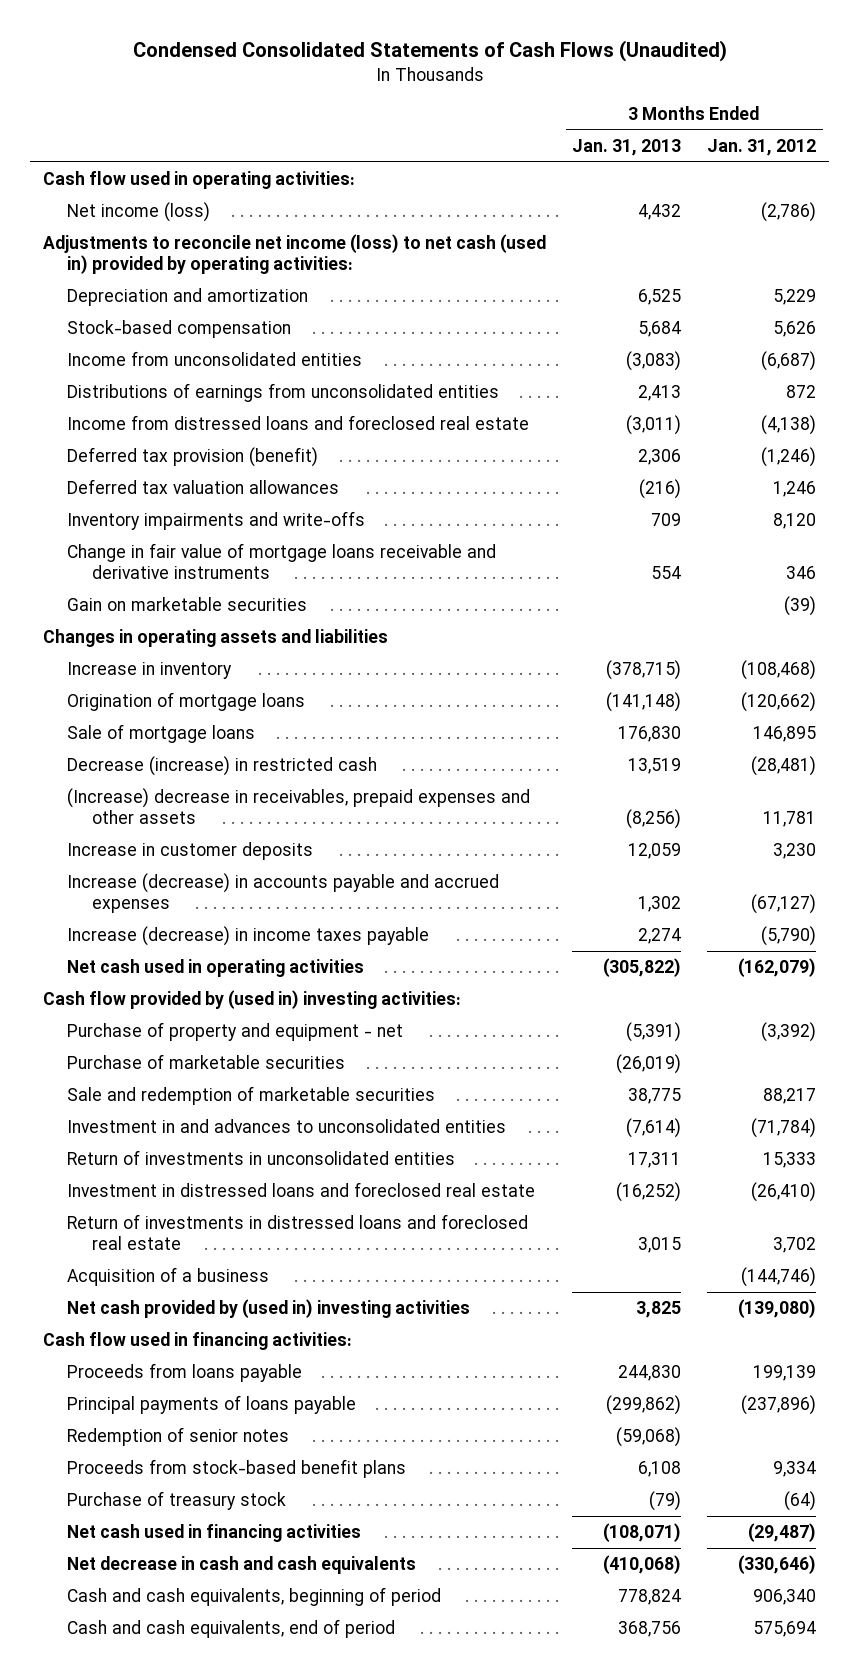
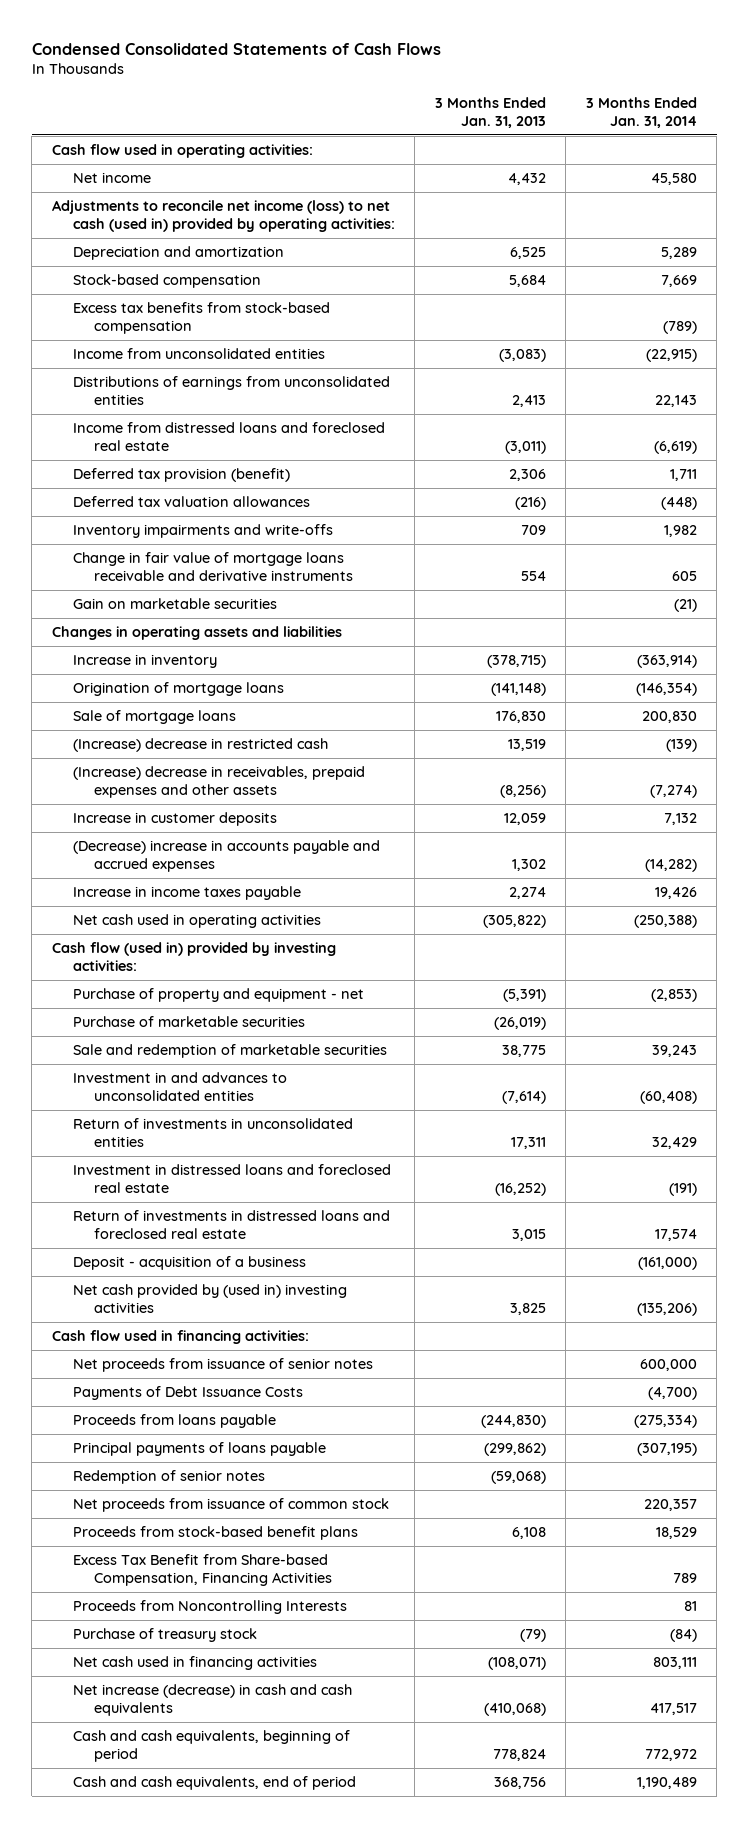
- Condensed Consolidated Statements of Cash Flows (Unaudited)
+ Condensed Consolidated Statements of Cash Flows
- | 3 Months Ended Jan. 31, 2013 | 3 Months Ended Jan. 31, 2012
+ | 3 Months Ended Jan. 31, 2013 | 3 Months Ended Jan. 31, 2014
- Net income (loss) | 4,432 | (2,786)
+ Net income | 4,432 | 45,580
+ Excess tax benefits from stock-based compensation | | (789)
- Decrease (increase) in restricted cash | 13,519 | (28,481)
+ (Increase) decrease in restricted cash | 13,519 | (139)
- Increase (decrease) in accounts payable and accrued expenses | 1,302 | (67,127)
- Increase (decrease) in income taxes payable | 2,274 | (5,790)
+ (Decrease) increase in accounts payable and accrued expenses | 1,302 | (14,282)
+ Increase in income taxes payable | 2,274 | 19,426
- Cash flow provided by (used in) investing activities:
+ Cash flow (used in) provided by investing activities:
- Acquisition of a business | | (144,746)
+ Deposit - acquisition of a business | | (161,000)
- Proceeds from loans payable | 244,830 | 199,139
+ Net proceeds from issuance of senior notes | | 600,000
+ Payments of Debt Issuance Costs | | (4,700)
+ Proceeds from loans payable | (244,830) | (275,334)
+ Net proceeds from issuance of common stock | | 220,357
+ Excess Tax Benefit from Share-based Compensation, Financing Activities | | 789
+ Proceeds from Noncontrolling Interests | | 81
- Net decrease in cash and cash equivalents | (410,068) | (330,646)
+ Net increase (decrease) in cash and cash equivalents | (410,068) | 417,517

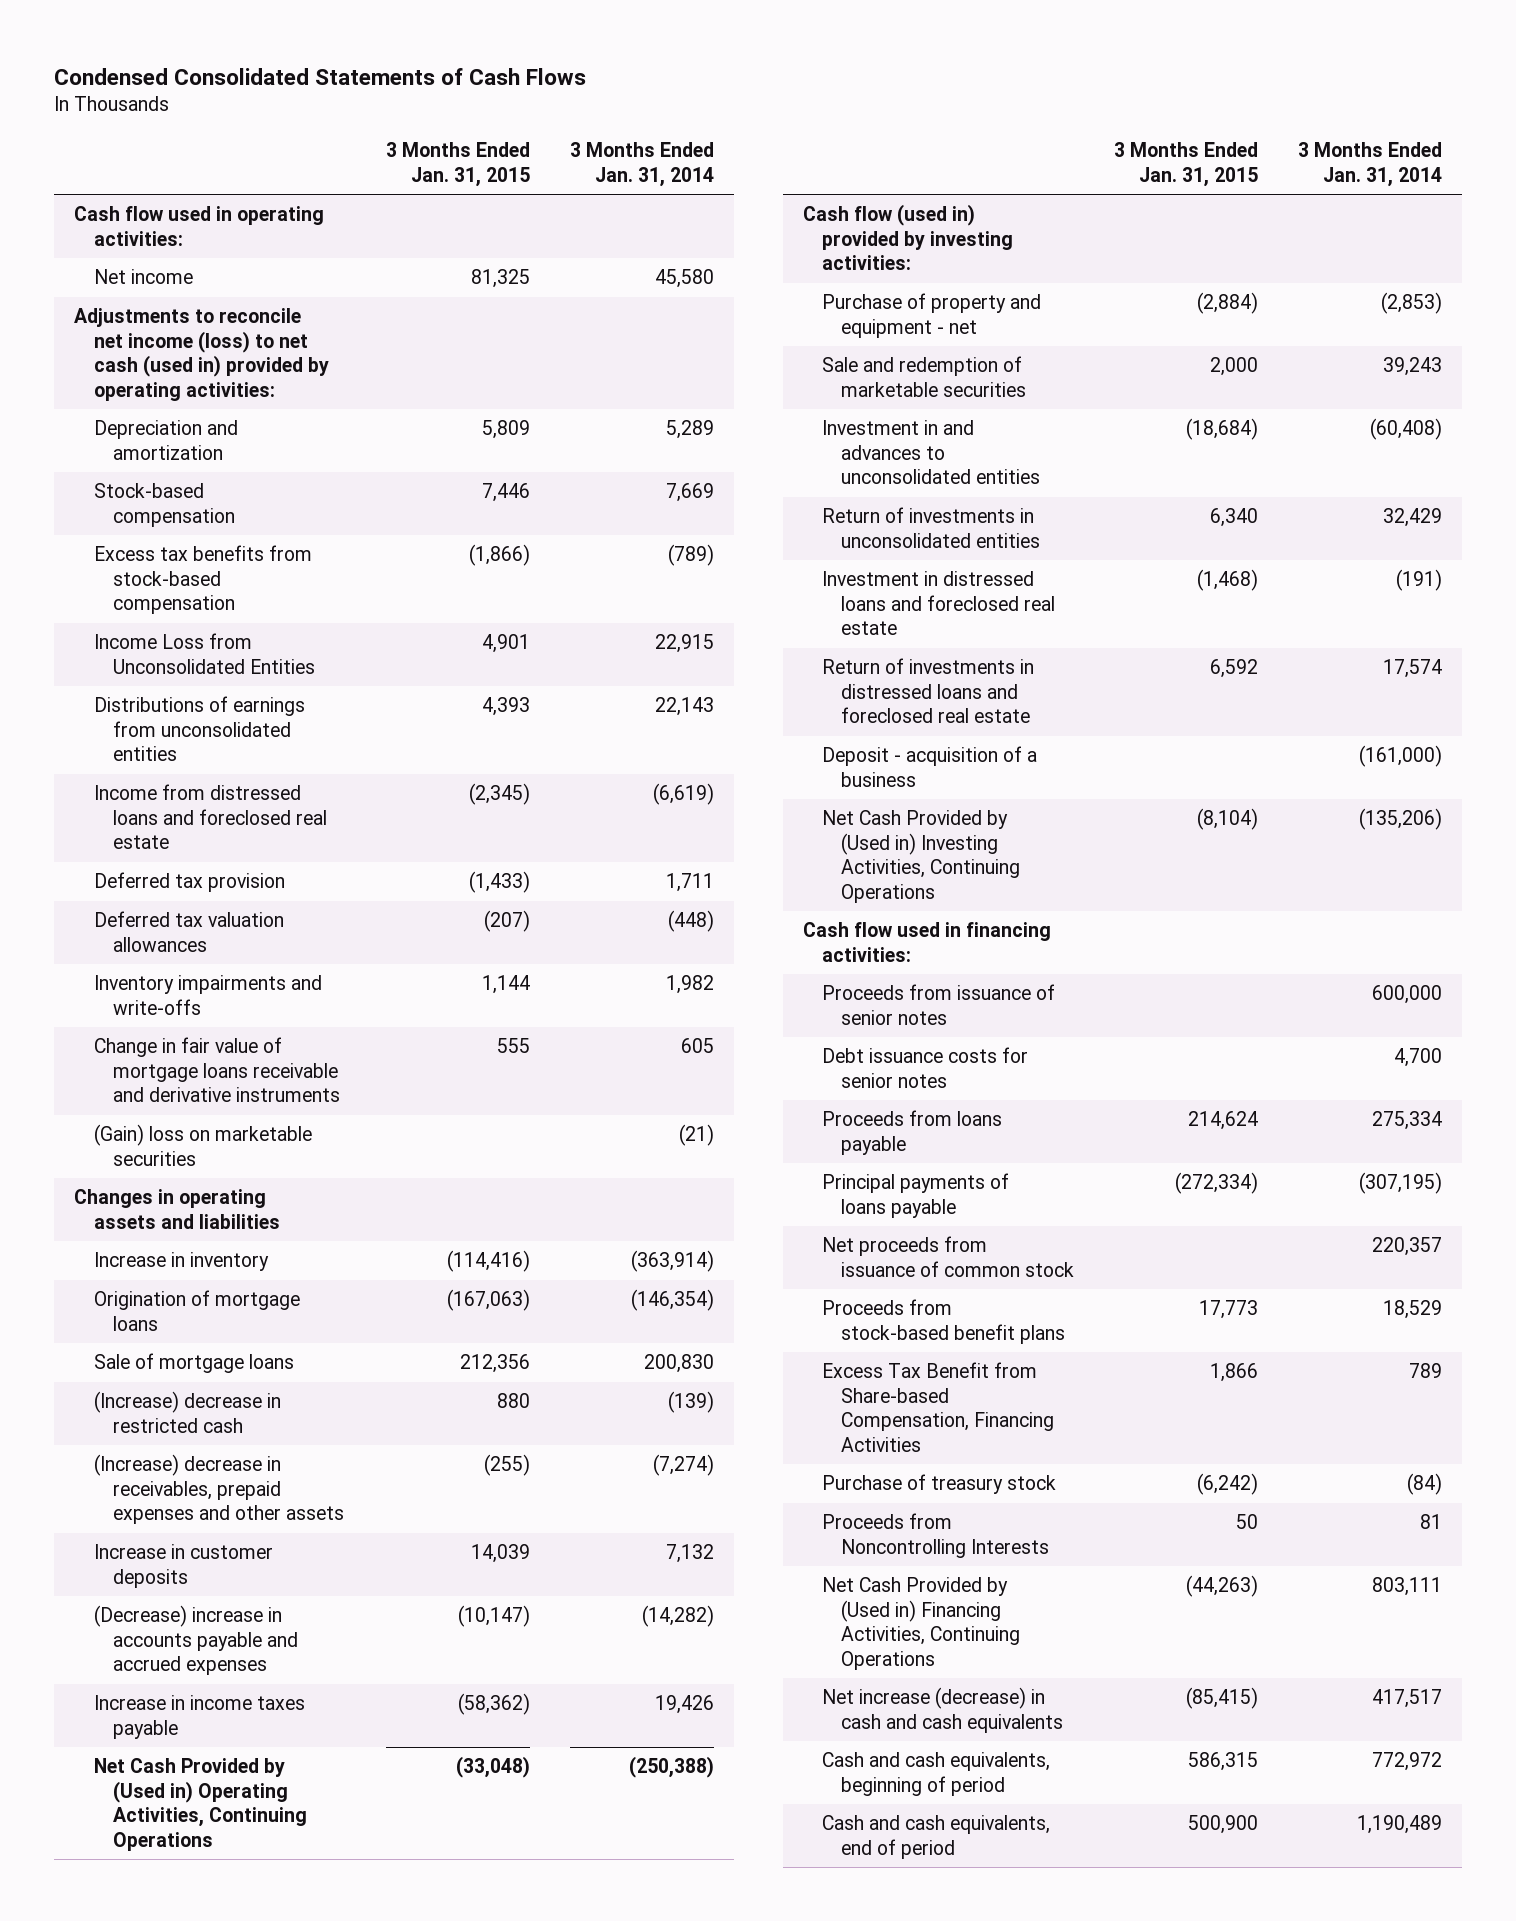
- | 3 Months Ended Jan. 31, 2013 | 3 Months Ended Jan. 31, 2014
+ | 3 Months Ended Jan. 31, 2015 | 3 Months Ended Jan. 31, 2014
- Income from unconsolidated entities | (3,083) | (22,915)
+ Income Loss from Unconsolidated Entities | 4,901 | 22,915
- Deferred tax provision (benefit) | 2,306 | 1,711
+ Deferred tax provision | (1,433) | 1,711
- Gain on marketable securities | | (21)
+ (Gain) loss on marketable securities | | (21)
- Net cash used in operating activities | (305,822) | (250,388)
+ Net Cash Provided by (Used in) Operating Activities, Continuing Operations | (33,048) | (250,388)
- Purchase of marketable securities | (26,019) |
- Net cash provided by (used in) investing activities | 3,825 | (135,206)
+ Net Cash Provided by (Used in) Investing Activities, Continuing Operations | (8,104) | (135,206)
- Net proceeds from issuance of senior notes | | 600,000
- Payments of Debt Issuance Costs | | (4,700)
- Proceeds from loans payable | (244,830) | (275,334)
+ Proceeds from issuance of senior notes | | 600,000
+ Debt issuance costs for senior notes | | 4,700
+ Proceeds from loans payable | 214,624 | 275,334
- Redemption of senior notes | (59,068) |
- Net cash used in financing activities | (108,071) | 803,111
moved down: Proceeds from Noncontrolling Interests | 50 | 81
+ Net Cash Provided by (Used in) Financing Activities, Continuing Operations | (44,263) | 803,111

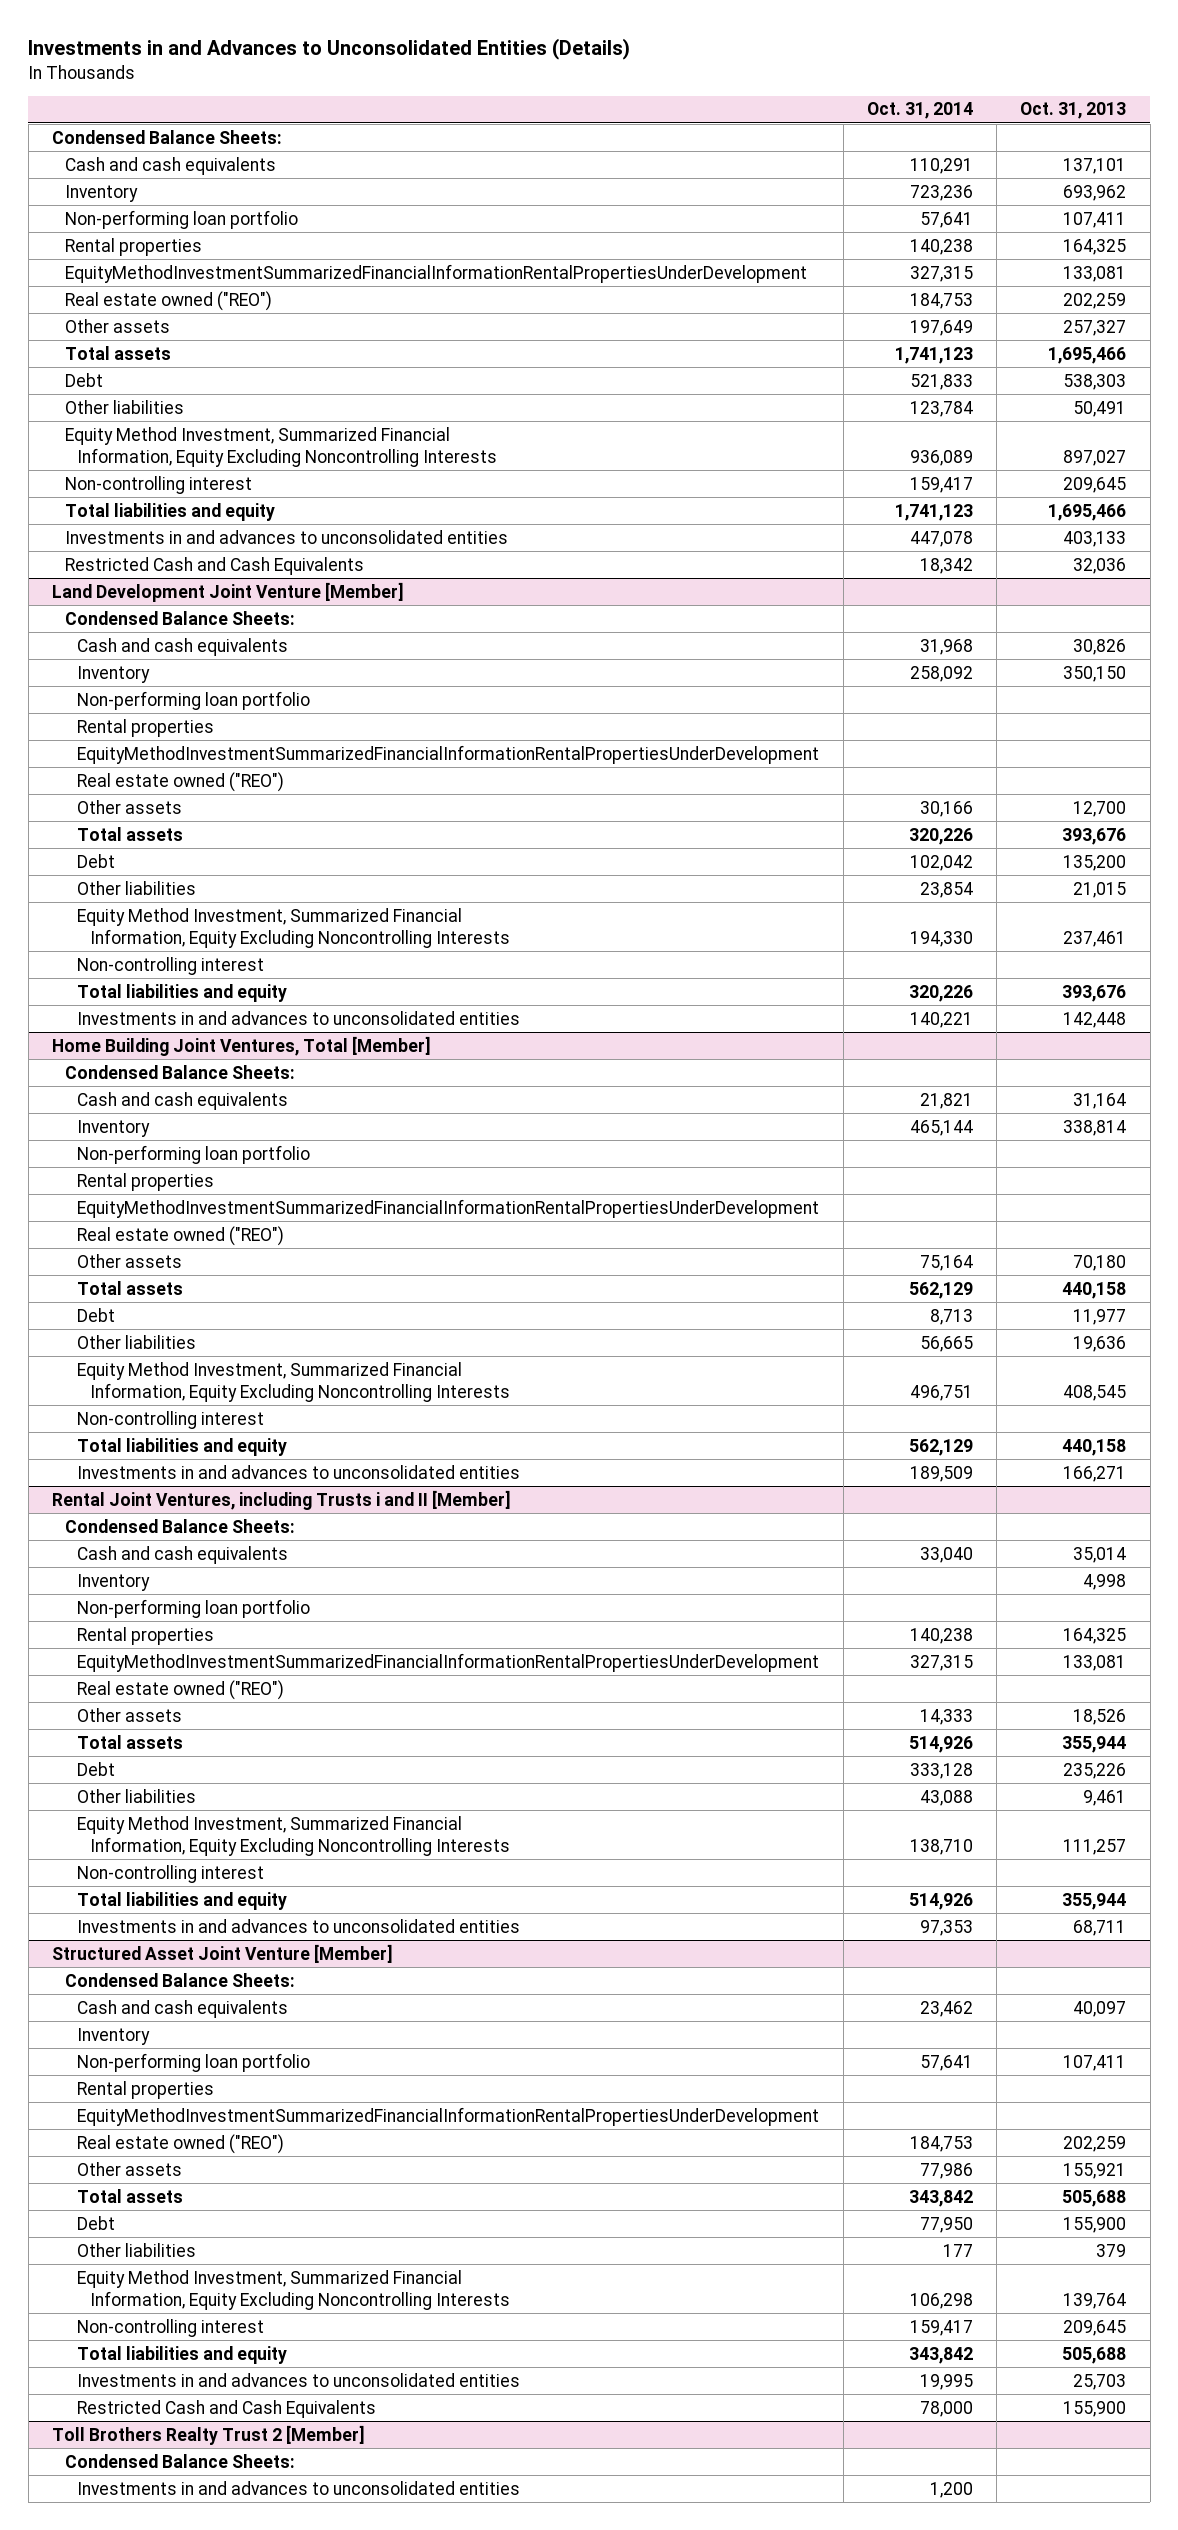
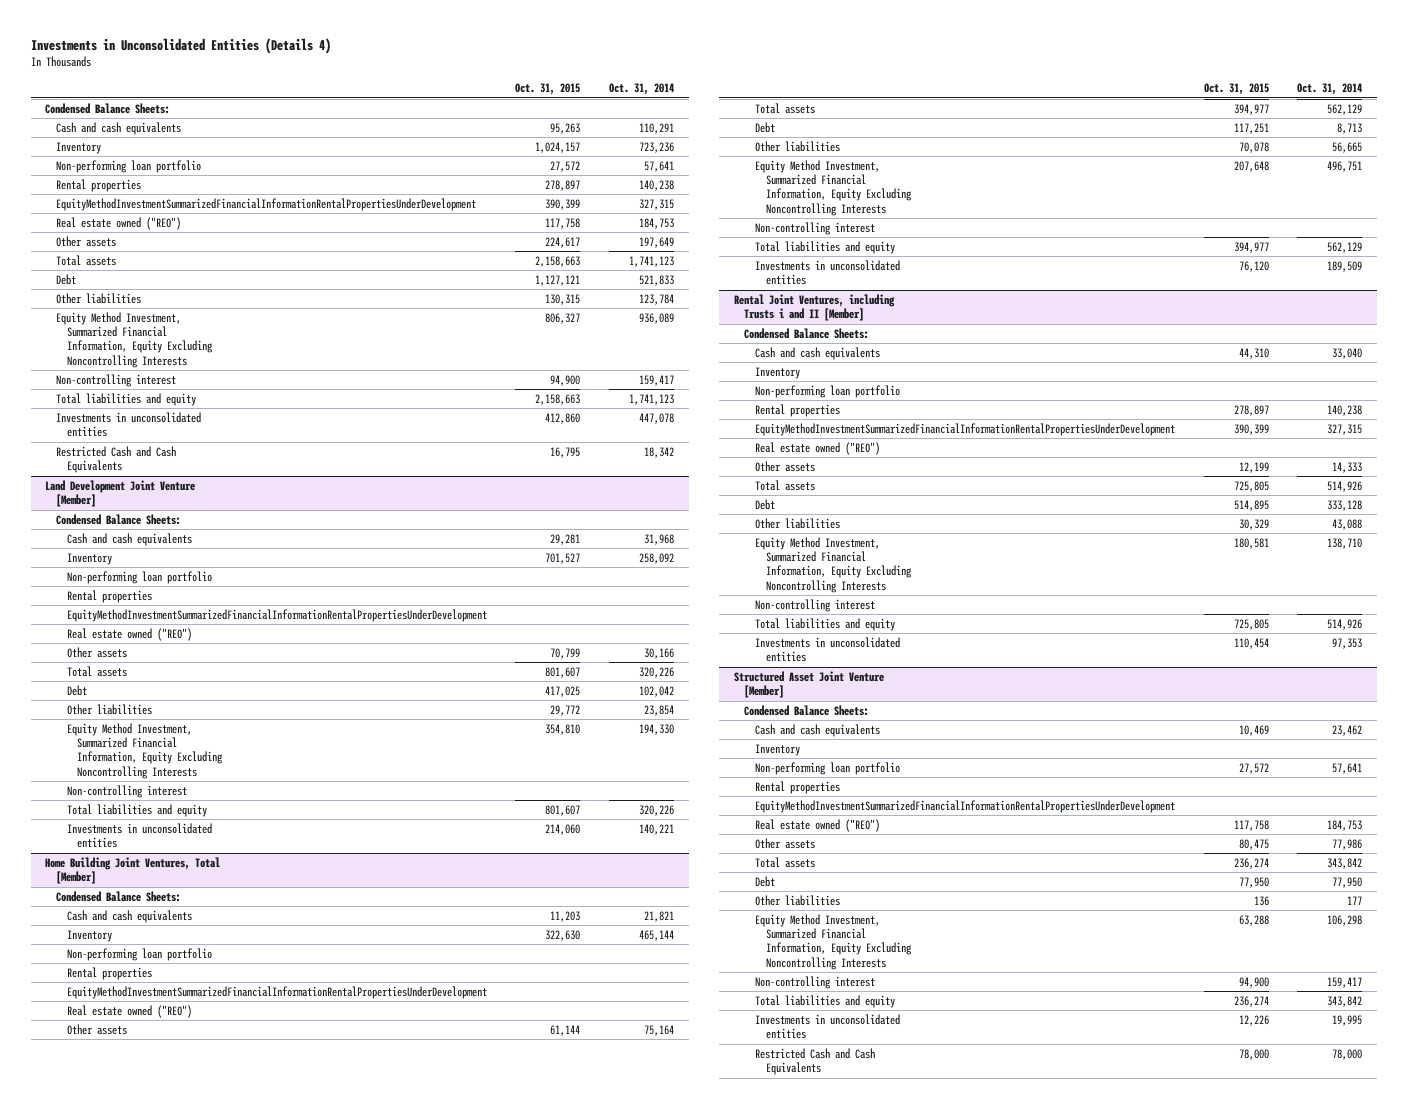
- Investments in and Advances to Unconsolidated Entities (Details)
+ Investments in Unconsolidated Entities (Details 4)
- | Oct. 31, 2014 | Oct. 31, 2013
+ | Oct. 31, 2015 | Oct. 31, 2014
- Investments in and advances to unconsolidated entities | 447,078 | 403,133
+ Investments in unconsolidated entities | 412,860 | 447,078
@ Land Development Joint Venture [Member]
- Investments in and advances to unconsolidated entities | 140,221 | 142,448
+ Investments in unconsolidated entities | 214,060 | 140,221
@ Home Building Joint Ventures, Total [Member]
- Investments in and advances to unconsolidated entities | 189,509 | 166,271
+ Investments in unconsolidated entities | 76,120 | 189,509
@ Rental Joint Ventures, including Trusts i and II [Member]
- Investments in and advances to unconsolidated entities | 97,353 | 68,711
+ Investments in unconsolidated entities | 110,454 | 97,353
@ Structured Asset Joint Venture [Member]
- Investments in and advances to unconsolidated entities | 19,995 | 25,703
+ Investments in unconsolidated entities | 12,226 | 19,995
- Toll Brothers Realty Trust 2 [Member]
- Condensed Balance Sheets:
- Investments in and advances to unconsolidated entities | 1,200 |

